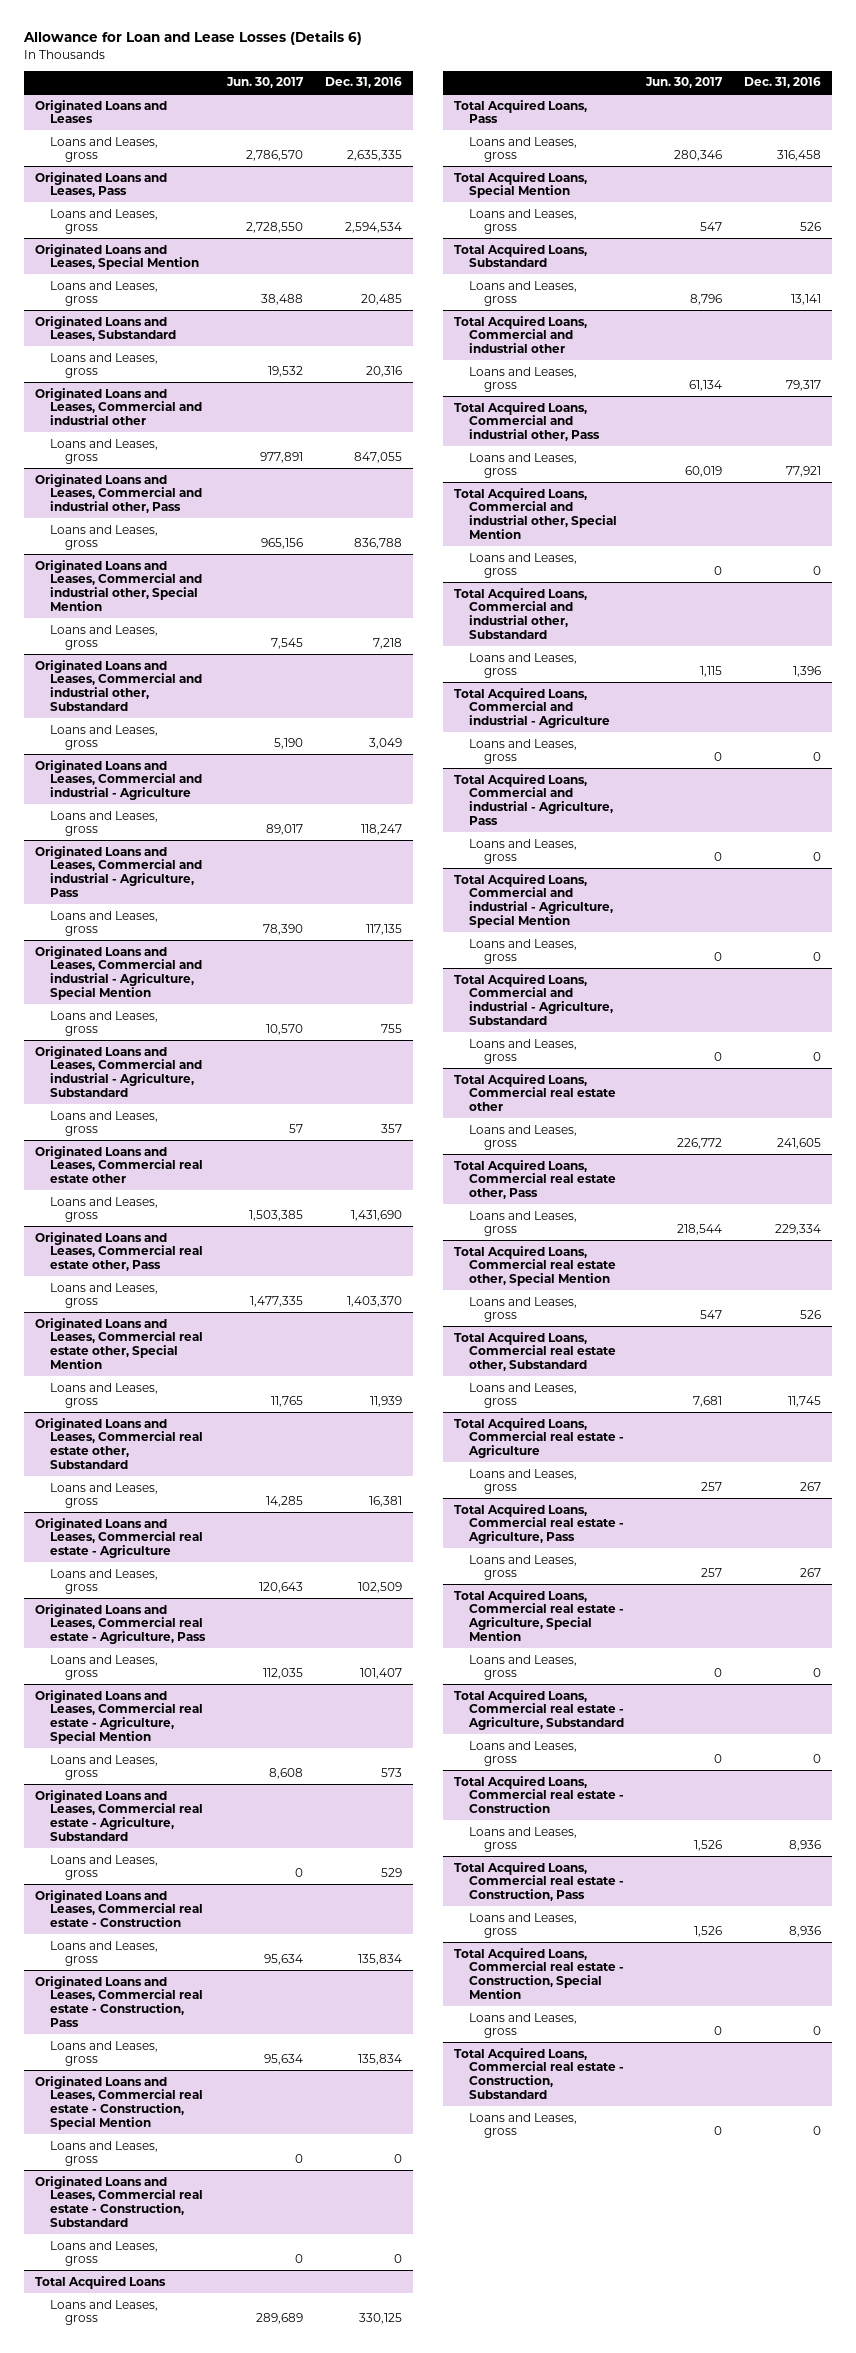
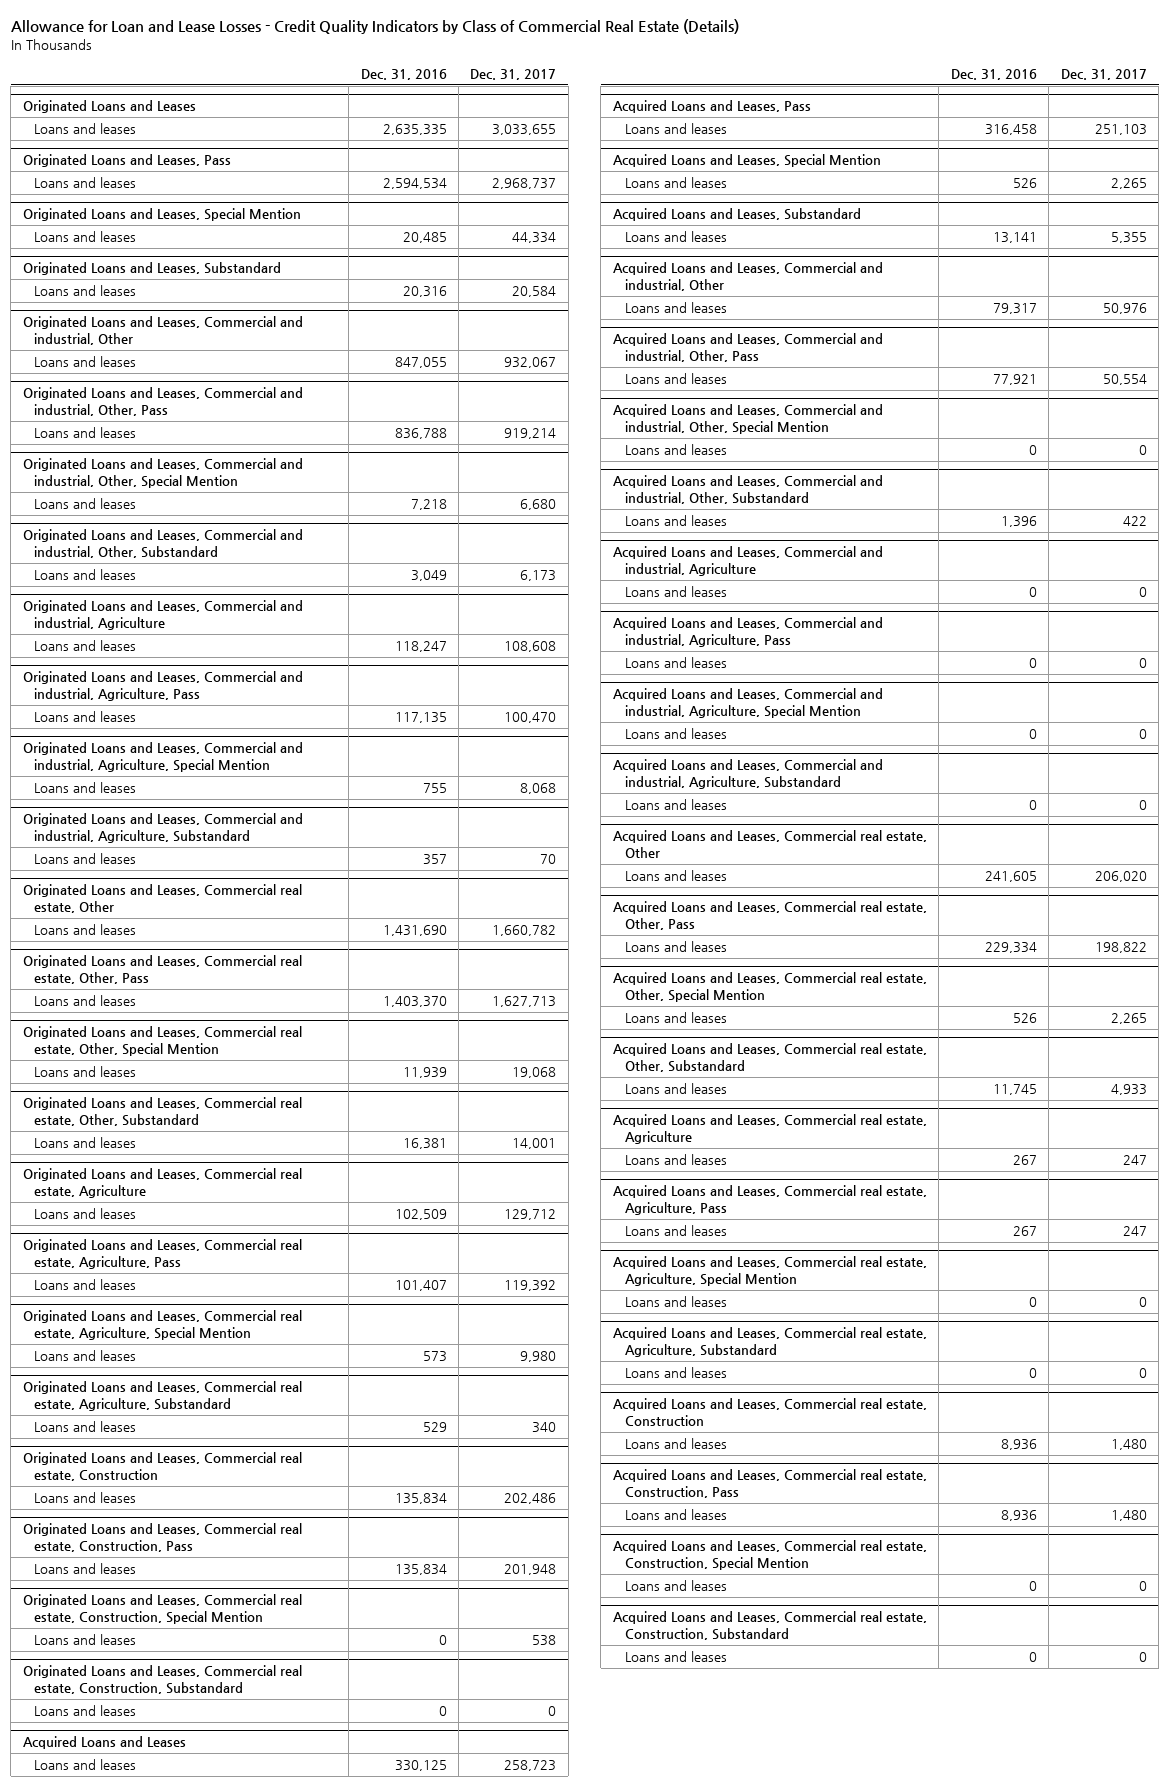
- Allowance for Loan and Lease Losses (Details 6)
+ Allowance for Loan and Lease Losses - Credit Quality Indicators by Class of Commercial Real Estate (Details)
- | Jun. 30, 2017 | Dec. 31, 2016
+ | Dec. 31, 2016 | Dec. 31, 2017
@ Originated Loans and Leases
- Loans and Leases, gross | 2,786,570 | 2,635,335
+ Loans and leases | 2,635,335 | 3,033,655
@ Originated Loans and Leases, Pass
- Loans and Leases, gross | 2,728,550 | 2,594,534
+ Loans and leases | 2,594,534 | 2,968,737
@ Originated Loans and Leases, Special Mention
- Loans and Leases, gross | 38,488 | 20,485
+ Loans and leases | 20,485 | 44,334
@ Originated Loans and Leases, Substandard
- Loans and Leases, gross | 19,532 | 20,316
- Originated Loans and Leases, Commercial and industrial other
- Loans and Leases, gross | 977,891 | 847,055
- Originated Loans and Leases, Commercial and industrial other, Pass
- Loans and Leases, gross | 965,156 | 836,788
- Originated Loans and Leases, Commercial and industrial other, Special Mention
- Loans and Leases, gross | 7,545 | 7,218
- Originated Loans and Leases, Commercial and industrial other, Substandard
- Loans and Leases, gross | 5,190 | 3,049
- Originated Loans and Leases, Commercial and industrial - Agriculture
- Loans and Leases, gross | 89,017 | 118,247
- Originated Loans and Leases, Commercial and industrial - Agriculture, Pass
- Loans and Leases, gross | 78,390 | 117,135
- Originated Loans and Leases, Commercial and industrial - Agriculture, Special Mention
- Loans and Leases, gross | 10,570 | 755
- Originated Loans and Leases, Commercial and industrial - Agriculture, Substandard
- Loans and Leases, gross | 57 | 357
- Originated Loans and Leases, Commercial real estate other
- Loans and Leases, gross | 1,503,385 | 1,431,690
- Originated Loans and Leases, Commercial real estate other, Pass
- Loans and Leases, gross | 1,477,335 | 1,403,370
- Originated Loans and Leases, Commercial real estate other, Special Mention
- Loans and Leases, gross | 11,765 | 11,939
- Originated Loans and Leases, Commercial real estate other, Substandard
- Loans and Leases, gross | 14,285 | 16,381
- Originated Loans and Leases, Commercial real estate - Agriculture
- Loans and Leases, gross | 120,643 | 102,509
- Originated Loans and Leases, Commercial real estate - Agriculture, Pass
- Loans and Leases, gross | 112,035 | 101,407
- Originated Loans and Leases, Commercial real estate - Agriculture, Special Mention
- Loans and Leases, gross | 8,608 | 573
- Originated Loans and Leases, Commercial real estate - Agriculture, Substandard
- Loans and Leases, gross | 0 | 529
- Originated Loans and Leases, Commercial real estate - Construction
- Loans and Leases, gross | 95,634 | 135,834
- Originated Loans and Leases, Commercial real estate - Construction, Pass
- Loans and Leases, gross | 95,634 | 135,834
- Originated Loans and Leases, Commercial real estate - Construction, Special Mention
- Loans and Leases, gross | 0 | 0
- Originated Loans and Leases, Commercial real estate - Construction, Substandard
- Loans and Leases, gross | 0 | 0
- Total Acquired Loans
- Loans and Leases, gross | 289,689 | 330,125
- Total Acquired Loans, Pass
- Loans and Leases, gross | 280,346 | 316,458
- Total Acquired Loans, Special Mention
- Loans and Leases, gross | 547 | 526
- Total Acquired Loans, Substandard
- Loans and Leases, gross | 8,796 | 13,141
- Total Acquired Loans, Commercial and industrial other
- Loans and Leases, gross | 61,134 | 79,317
- Total Acquired Loans, Commercial and industrial other, Pass
- Loans and Leases, gross | 60,019 | 77,921
- Total Acquired Loans, Commercial and industrial other, Special Mention
- Loans and Leases, gross | 0 | 0
- Total Acquired Loans, Commercial and industrial other, Substandard
- Loans and Leases, gross | 1,115 | 1,396
- Total Acquired Loans, Commercial and industrial - Agriculture
- Loans and Leases, gross | 0 | 0
- Total Acquired Loans, Commercial and industrial - Agriculture, Pass
- Loans and Leases, gross | 0 | 0
- Total Acquired Loans, Commercial and industrial - Agriculture, Special Mention
- Loans and Leases, gross | 0 | 0
- Total Acquired Loans, Commercial and industrial - Agriculture, Substandard
- Loans and Leases, gross | 0 | 0
- Total Acquired Loans, Commercial real estate other
- Loans and Leases, gross | 226,772 | 241,605
- Total Acquired Loans, Commercial real estate other, Pass
- Loans and Leases, gross | 218,544 | 229,334
- Total Acquired Loans, Commercial real estate other, Special Mention
- Loans and Leases, gross | 547 | 526
- Total Acquired Loans, Commercial real estate other, Substandard
- Loans and Leases, gross | 7,681 | 11,745
- Total Acquired Loans, Commercial real estate - Agriculture
- Loans and Leases, gross | 257 | 267
- Total Acquired Loans, Commercial real estate - Agriculture, Pass
- Loans and Leases, gross | 257 | 267
- Total Acquired Loans, Commercial real estate - Agriculture, Special Mention
- Loans and Leases, gross | 0 | 0
- Total Acquired Loans, Commercial real estate - Agriculture, Substandard
- Loans and Leases, gross | 0 | 0
- Total Acquired Loans, Commercial real estate - Construction
- Loans and Leases, gross | 1,526 | 8,936
- Total Acquired Loans, Commercial real estate - Construction, Pass
- Loans and Leases, gross | 1,526 | 8,936
- Total Acquired Loans, Commercial real estate - Construction, Special Mention
- Loans and Leases, gross | 0 | 0
- Total Acquired Loans, Commercial real estate - Construction, Substandard
- Loans and Leases, gross | 0 | 0
@ Originated Loans and Leases, Substandard
+ Loans and leases | 20,316 | 20,584
+ Originated Loans and Leases, Commercial and industrial, Other
+ Loans and leases | 847,055 | 932,067
+ Originated Loans and Leases, Commercial and industrial, Other, Pass
+ Loans and leases | 836,788 | 919,214
+ Originated Loans and Leases, Commercial and industrial, Other, Special Mention
+ Loans and leases | 7,218 | 6,680
+ Originated Loans and Leases, Commercial and industrial, Other, Substandard
+ Loans and leases | 3,049 | 6,173
+ Originated Loans and Leases, Commercial and industrial, Agriculture
+ Loans and leases | 118,247 | 108,608
+ Originated Loans and Leases, Commercial and industrial, Agriculture, Pass
+ Loans and leases | 117,135 | 100,470
+ Originated Loans and Leases, Commercial and industrial, Agriculture, Special Mention
+ Loans and leases | 755 | 8,068
+ Originated Loans and Leases, Commercial and industrial, Agriculture, Substandard
+ Loans and leases | 357 | 70
+ Originated Loans and Leases, Commercial real estate, Other
+ Loans and leases | 1,431,690 | 1,660,782
+ Originated Loans and Leases, Commercial real estate, Other, Pass
+ Loans and leases | 1,403,370 | 1,627,713
+ Originated Loans and Leases, Commercial real estate, Other, Special Mention
+ Loans and leases | 11,939 | 19,068
+ Originated Loans and Leases, Commercial real estate, Other, Substandard
+ Loans and leases | 16,381 | 14,001
+ Originated Loans and Leases, Commercial real estate, Agriculture
+ Loans and leases | 102,509 | 129,712
+ Originated Loans and Leases, Commercial real estate, Agriculture, Pass
+ Loans and leases | 101,407 | 119,392
+ Originated Loans and Leases, Commercial real estate, Agriculture, Special Mention
+ Loans and leases | 573 | 9,980
+ Originated Loans and Leases, Commercial real estate, Agriculture, Substandard
+ Loans and leases | 529 | 340
+ Originated Loans and Leases, Commercial real estate, Construction
+ Loans and leases | 135,834 | 202,486
+ Originated Loans and Leases, Commercial real estate, Construction, Pass
+ Loans and leases | 135,834 | 201,948
+ Originated Loans and Leases, Commercial real estate, Construction, Special Mention
+ Loans and leases | 0 | 538
+ Originated Loans and Leases, Commercial real estate, Construction, Substandard
+ Loans and leases | 0 | 0
+ Acquired Loans and Leases
+ Loans and leases | 330,125 | 258,723
+ Acquired Loans and Leases, Pass
+ Loans and leases | 316,458 | 251,103
+ Acquired Loans and Leases, Special Mention
+ Loans and leases | 526 | 2,265
+ Acquired Loans and Leases, Substandard
+ Loans and leases | 13,141 | 5,355
+ Acquired Loans and Leases, Commercial and industrial, Other
+ Loans and leases | 79,317 | 50,976
+ Acquired Loans and Leases, Commercial and industrial, Other, Pass
+ Loans and leases | 77,921 | 50,554
+ Acquired Loans and Leases, Commercial and industrial, Other, Special Mention
+ Loans and leases | 0 | 0
+ Acquired Loans and Leases, Commercial and industrial, Other, Substandard
+ Loans and leases | 1,396 | 422
+ Acquired Loans and Leases, Commercial and industrial, Agriculture
+ Loans and leases | 0 | 0
+ Acquired Loans and Leases, Commercial and industrial, Agriculture, Pass
+ Loans and leases | 0 | 0
+ Acquired Loans and Leases, Commercial and industrial, Agriculture, Special Mention
+ Loans and leases | 0 | 0
+ Acquired Loans and Leases, Commercial and industrial, Agriculture, Substandard
+ Loans and leases | 0 | 0
+ Acquired Loans and Leases, Commercial real estate, Other
+ Loans and leases | 241,605 | 206,020
+ Acquired Loans and Leases, Commercial real estate, Other, Pass
+ Loans and leases | 229,334 | 198,822
+ Acquired Loans and Leases, Commercial real estate, Other, Special Mention
+ Loans and leases | 526 | 2,265
+ Acquired Loans and Leases, Commercial real estate, Other, Substandard
+ Loans and leases | 11,745 | 4,933
+ Acquired Loans and Leases, Commercial real estate, Agriculture
+ Loans and leases | 267 | 247
+ Acquired Loans and Leases, Commercial real estate, Agriculture, Pass
+ Loans and leases | 267 | 247
+ Acquired Loans and Leases, Commercial real estate, Agriculture, Special Mention
+ Loans and leases | 0 | 0
+ Acquired Loans and Leases, Commercial real estate, Agriculture, Substandard
+ Loans and leases | 0 | 0
+ Acquired Loans and Leases, Commercial real estate, Construction
+ Loans and leases | 8,936 | 1,480
+ Acquired Loans and Leases, Commercial real estate, Construction, Pass
+ Loans and leases | 8,936 | 1,480
+ Acquired Loans and Leases, Commercial real estate, Construction, Special Mention
+ Loans and leases | 0 | 0
+ Acquired Loans and Leases, Commercial real estate, Construction, Substandard
+ Loans and leases | 0 | 0

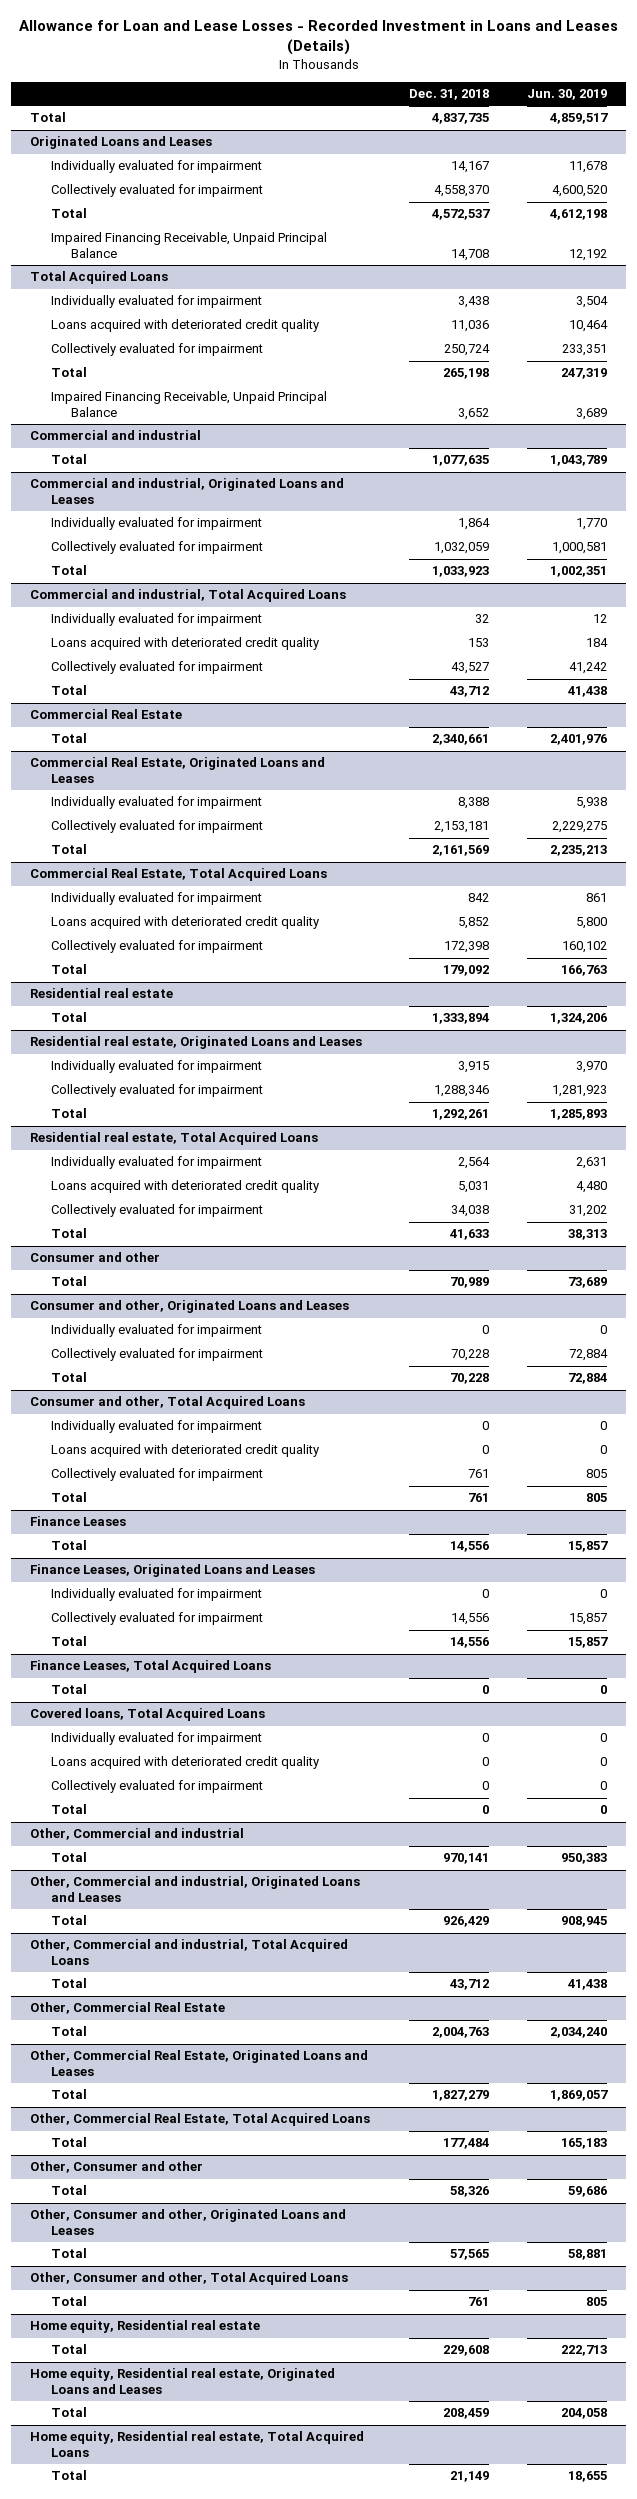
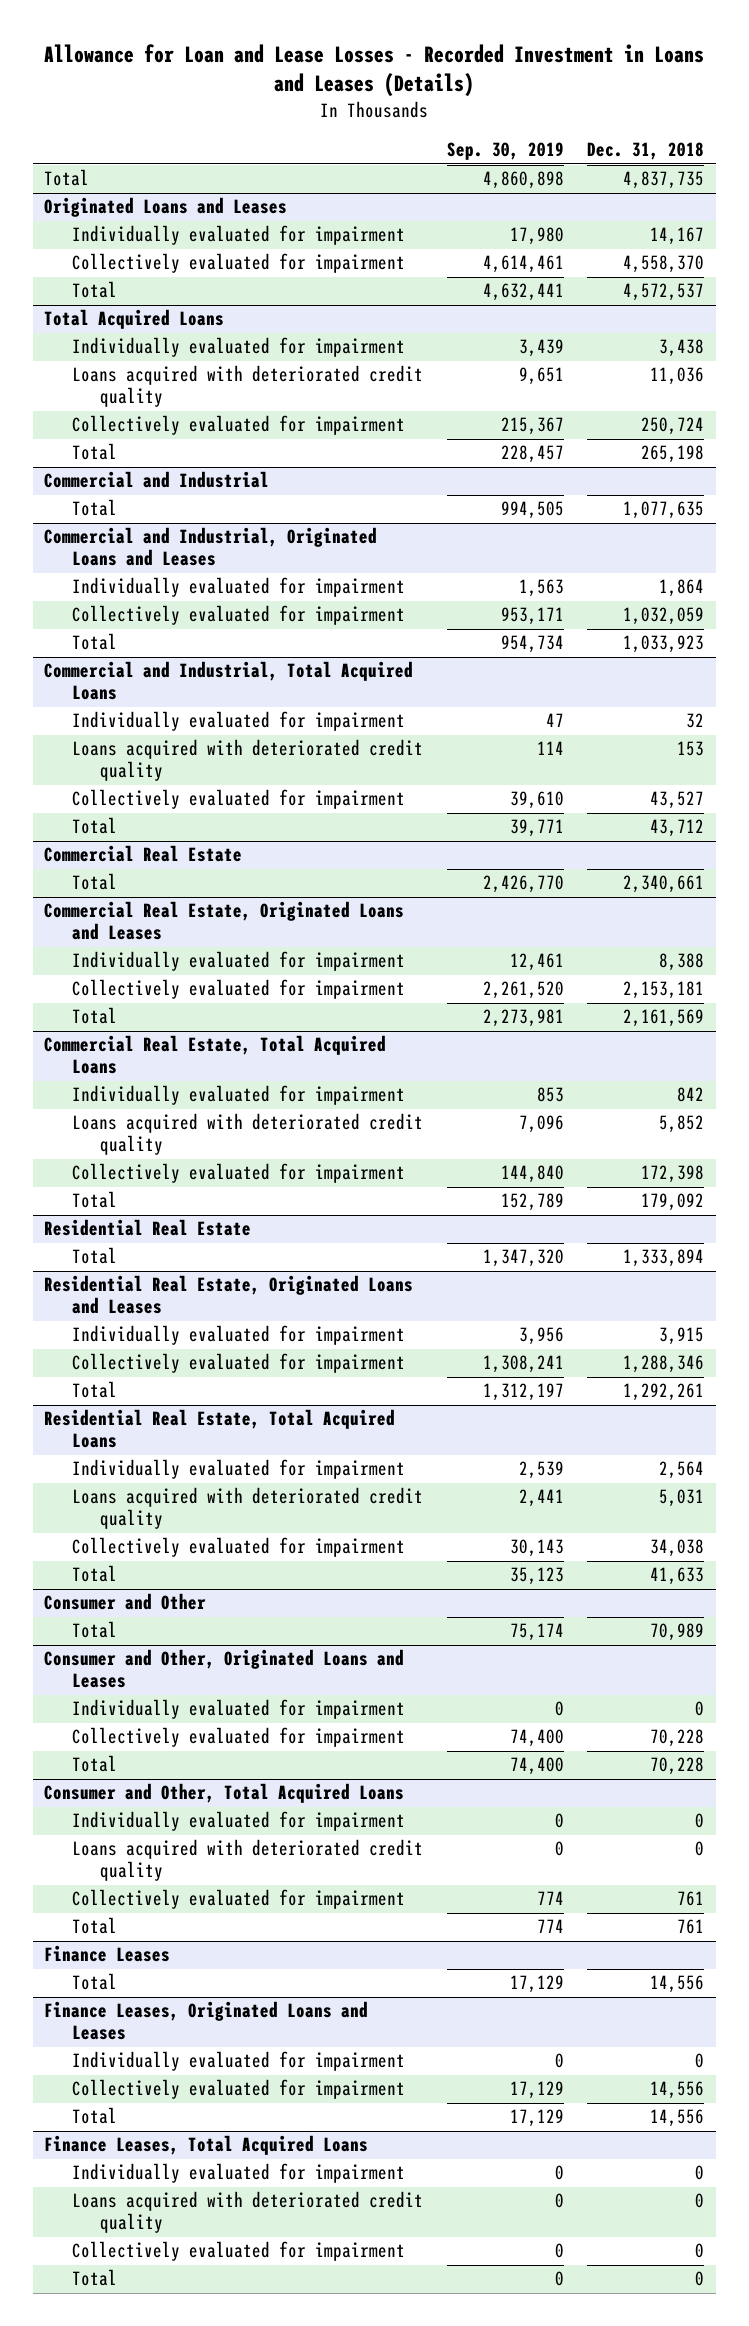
- | Dec. 31, 2018 | Jun. 30, 2019
+ | Sep. 30, 2019 | Dec. 31, 2018
@ Originated Loans and Leases
- Impaired Financing Receivable, Unpaid Principal Balance | 14,708 | 12,192
@ Total Acquired Loans
- Impaired Financing Receivable, Unpaid Principal Balance | 3,652 | 3,689
- Commercial and industrial
+ Commercial and Industrial
- Commercial and industrial, Originated Loans and Leases
+ Commercial and Industrial, Originated Loans and Leases
- Commercial and industrial, Total Acquired Loans
+ Commercial and Industrial, Total Acquired Loans
- Residential real estate
+ Residential Real Estate
- Residential real estate, Originated Loans and Leases
+ Residential Real Estate, Originated Loans and Leases
- Residential real estate, Total Acquired Loans
+ Residential Real Estate, Total Acquired Loans
- Consumer and other
+ Consumer and Other
- Consumer and other, Originated Loans and Leases
+ Consumer and Other, Originated Loans and Leases
- Consumer and other, Total Acquired Loans
+ Consumer and Other, Total Acquired Loans
@ Finance Leases, Total Acquired Loans
- Total | 0 | 0
- Covered loans, Total Acquired Loans
- Other, Commercial and industrial
- Total | 970,141 | 950,383
- Other, Commercial and industrial, Originated Loans and Leases
- Total | 926,429 | 908,945
- Other, Commercial and industrial, Total Acquired Loans
- Total | 43,712 | 41,438
- Other, Commercial Real Estate
- Total | 2,004,763 | 2,034,240
- Other, Commercial Real Estate, Originated Loans and Leases
- Total | 1,827,279 | 1,869,057
- Other, Commercial Real Estate, Total Acquired Loans
- Total | 177,484 | 165,183
- Other, Consumer and other
- Total | 58,326 | 59,686
- Other, Consumer and other, Originated Loans and Leases
- Total | 57,565 | 58,881
- Other, Consumer and other, Total Acquired Loans
- Total | 761 | 805
- Home equity, Residential real estate
- Total | 229,608 | 222,713
- Home equity, Residential real estate, Originated Loans and Leases
- Total | 208,459 | 204,058
- Home equity, Residential real estate, Total Acquired Loans
- Total | 21,149 | 18,655

